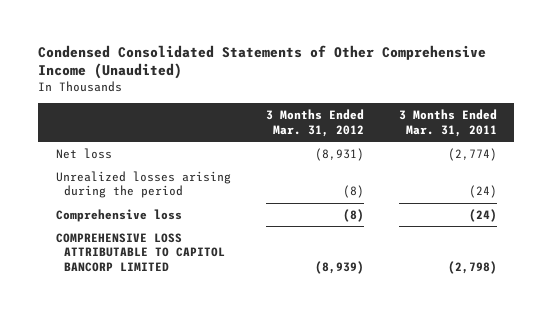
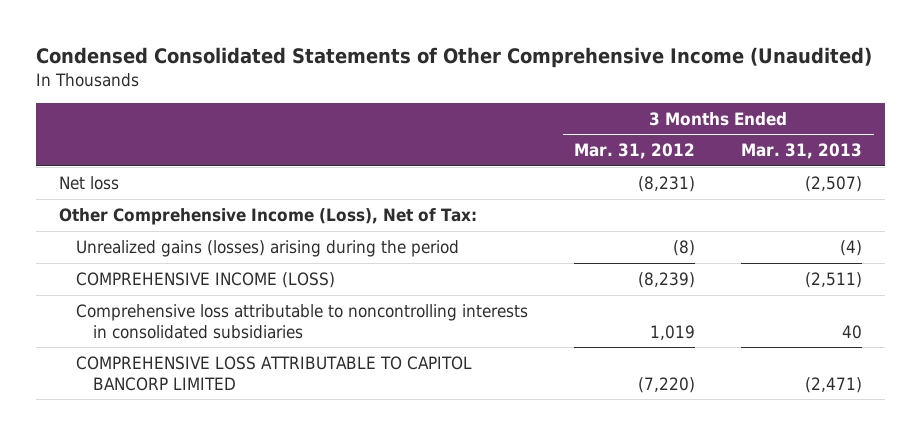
- | 3 Months Ended Mar. 31, 2012 | 3 Months Ended Mar. 31, 2011
+ | 3 Months Ended Mar. 31, 2012 | 3 Months Ended Mar. 31, 2013
- Net loss | (8,931) | (2,774)
- Unrealized losses arising during the period | (8) | (24)
- Comprehensive loss | (8) | (24)
- COMPREHENSIVE LOSS ATTRIBUTABLE TO CAPITOL BANCORP LIMITED | (8,939) | (2,798)
+ Net loss | (8,231) | (2,507)
+ Other Comprehensive Income (Loss), Net of Tax:
+ Unrealized gains (losses) arising during the period | (8) | (4)
+ COMPREHENSIVE INCOME (LOSS) | (8,239) | (2,511)
+ Comprehensive loss attributable to noncontrolling interests in consolidated subsidiaries | 1,019 | 40
+ COMPREHENSIVE LOSS ATTRIBUTABLE TO CAPITOL BANCORP LIMITED | (7,220) | (2,471)

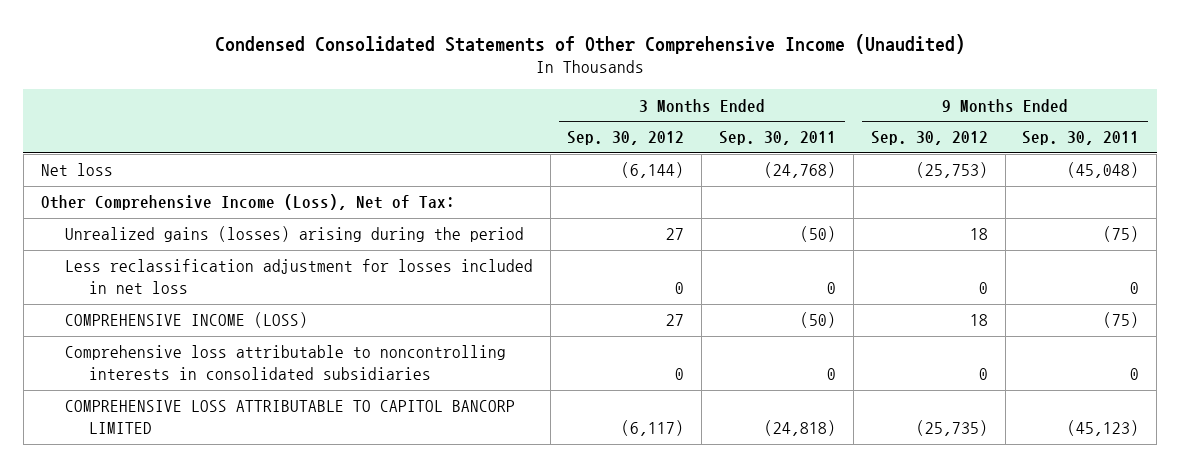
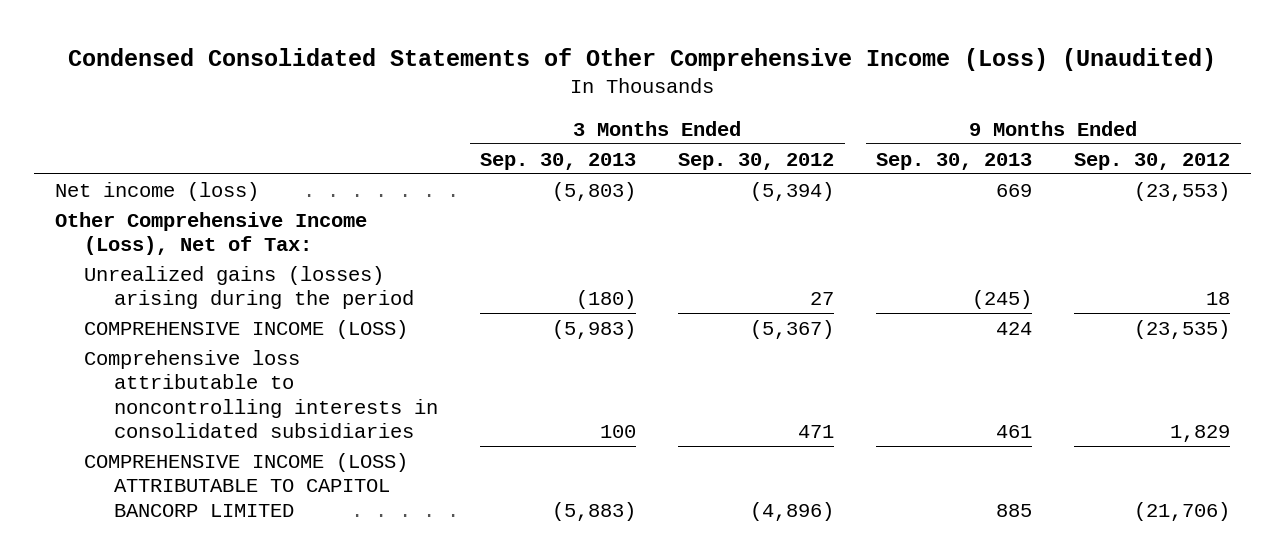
- Condensed Consolidated Statements of Other Comprehensive Income (Unaudited)
+ Condensed Consolidated Statements of Other Comprehensive Income (Loss) (Unaudited)
- | 3 Months Ended Sep. 30, 2012 | 3 Months Ended Sep. 30, 2011 | 9 Months Ended Sep. 30, 2012 | 9 Months Ended Sep. 30, 2011
+ | 3 Months Ended Sep. 30, 2013 | 3 Months Ended Sep. 30, 2012 | 9 Months Ended Sep. 30, 2013 | 9 Months Ended Sep. 30, 2012
- Net loss | (6,144) | (24,768) | (25,753) | (45,048)
+ Net income (loss) | (5,803) | (5,394) | 669 | (23,553)
- Less reclassification adjustment for losses included in net loss | 0 | 0 | 0 | 0
- COMPREHENSIVE INCOME (LOSS) | 27 | (50) | 18 | (75)
- Comprehensive loss attributable to noncontrolling interests in consolidated subsidiaries | 0 | 0 | 0 | 0
- COMPREHENSIVE LOSS ATTRIBUTABLE TO CAPITOL BANCORP LIMITED | (6,117) | (24,818) | (25,735) | (45,123)
+ COMPREHENSIVE INCOME (LOSS) | (5,983) | (5,367) | 424 | (23,535)
+ Comprehensive loss attributable to noncontrolling interests in consolidated subsidiaries | 100 | 471 | 461 | 1,829
+ COMPREHENSIVE INCOME (LOSS) ATTRIBUTABLE TO CAPITOL BANCORP LIMITED | (5,883) | (4,896) | 885 | (21,706)

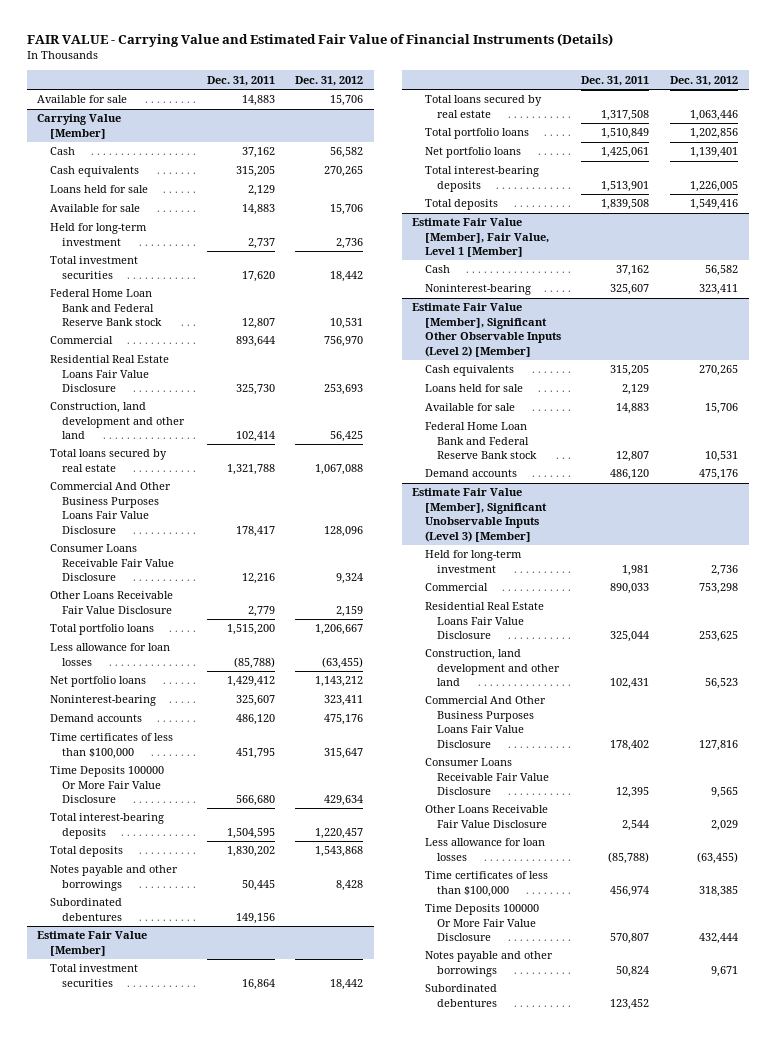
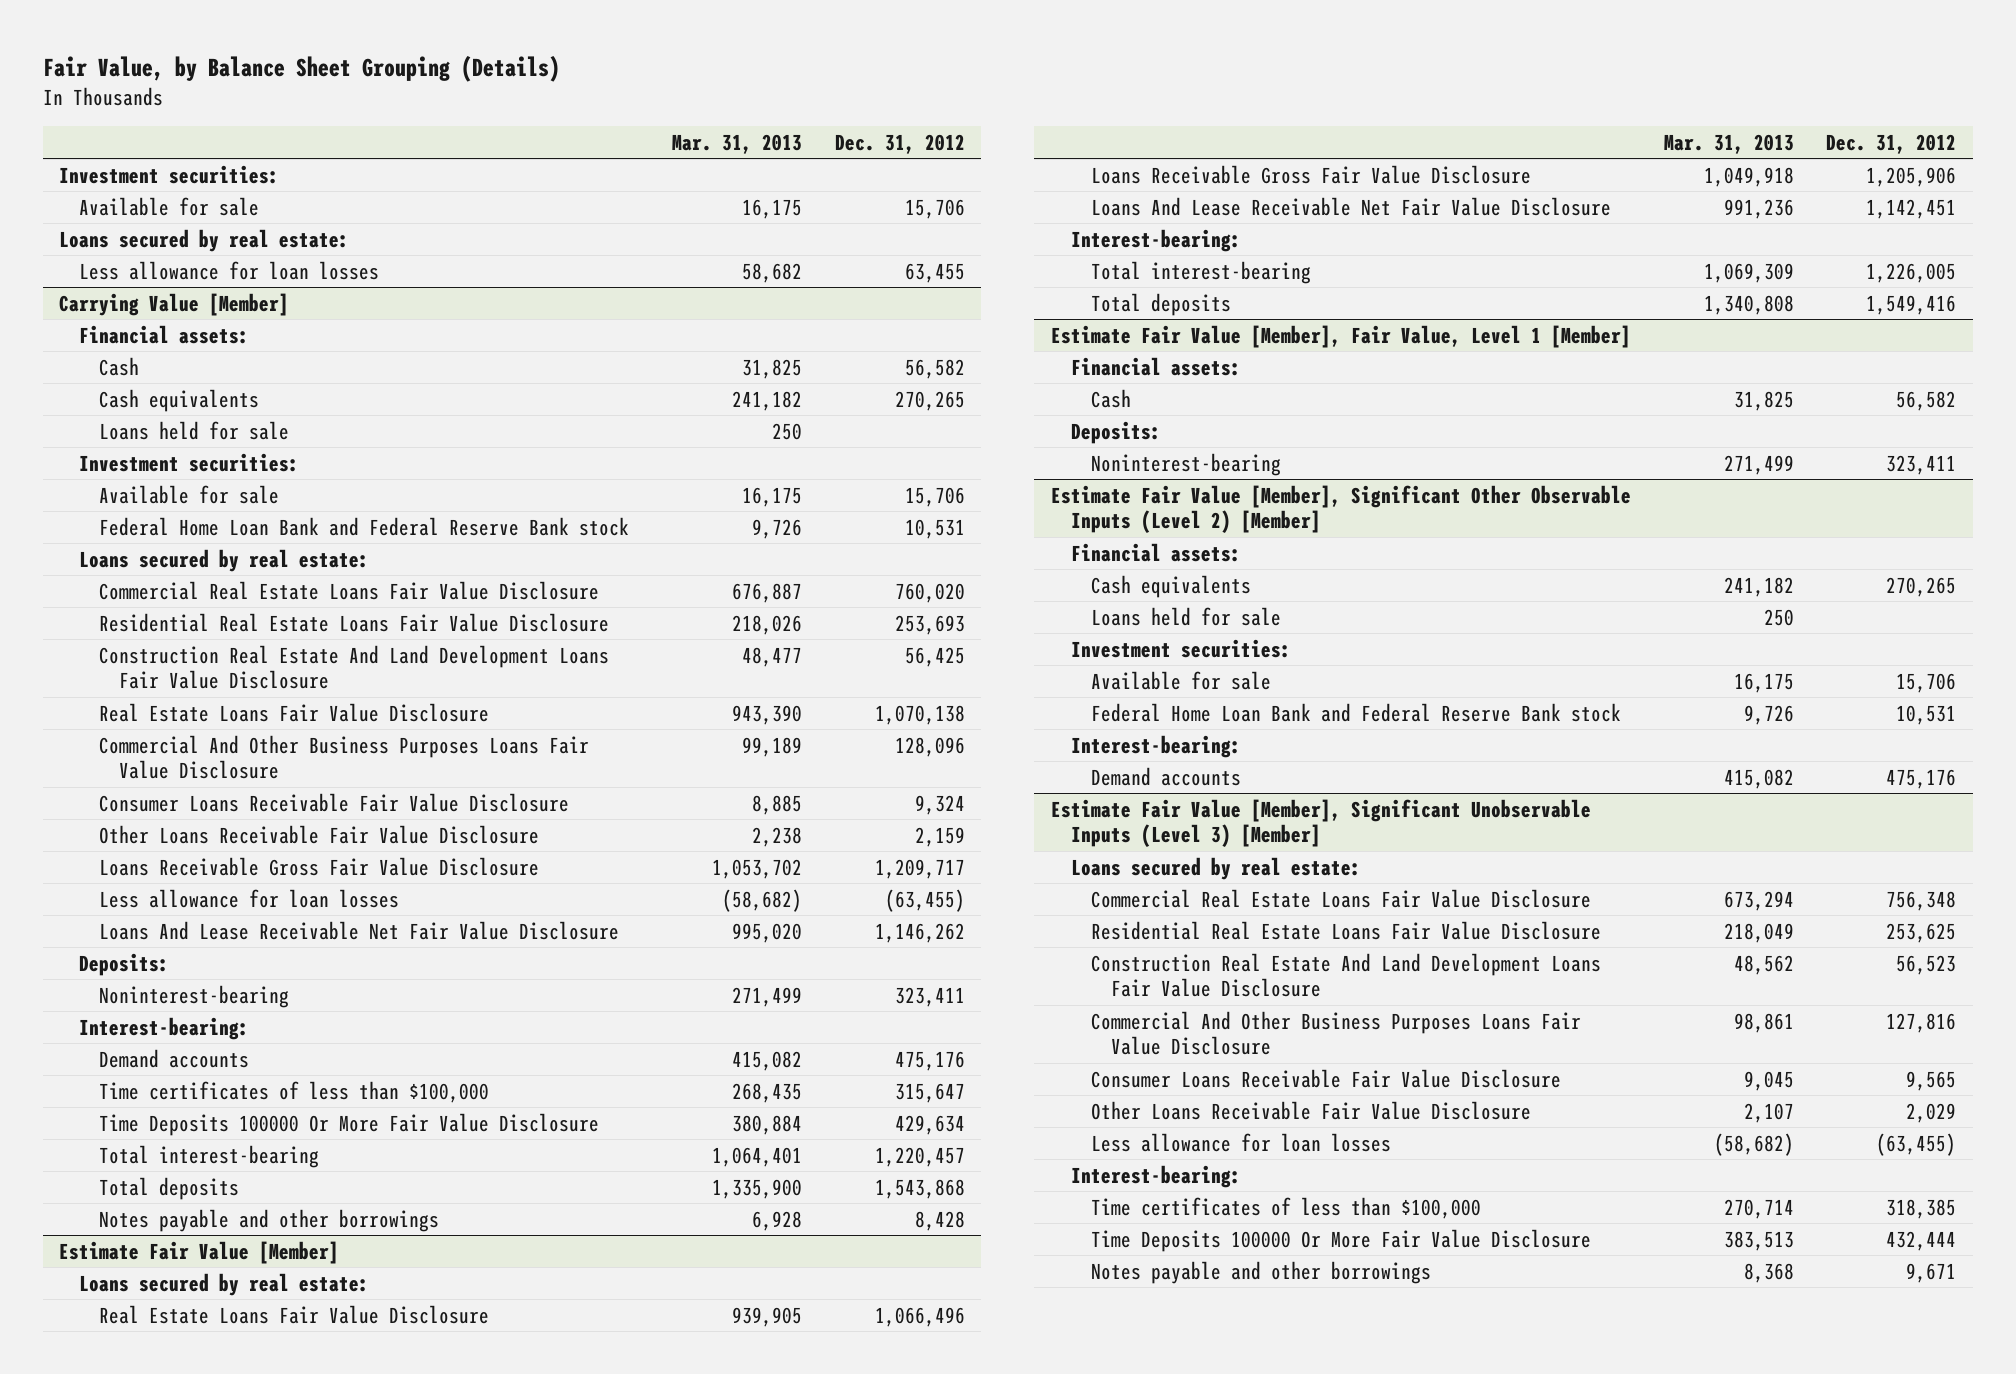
- FAIR VALUE - Carrying Value and Estimated Fair Value of Financial Instruments (Details)
+ Fair Value, by Balance Sheet Grouping (Details)
- | Dec. 31, 2011 | Dec. 31, 2012
+ | Mar. 31, 2013 | Dec. 31, 2012
+ Investment securities:
+ Loans secured by real estate:
+ Less allowance for loan losses | 58,682 | 63,455
@ Carrying Value [Member]
+ Financial assets:
+ Investment securities:
- Held for long-term investment | 2,737 | 2,736
- Total investment securities | 17,620 | 18,442
- Commercial | 893,644 | 756,970
+ Loans secured by real estate:
+ Commercial Real Estate Loans Fair Value Disclosure | 676,887 | 760,020
- Construction, land development and other land | 102,414 | 56,425
- Total loans secured by real estate | 1,321,788 | 1,067,088
+ Construction Real Estate And Land Development Loans Fair Value Disclosure | 48,477 | 56,425
+ Real Estate Loans Fair Value Disclosure | 943,390 | 1,070,138
- Total portfolio loans | 1,515,200 | 1,206,667
+ Loans Receivable Gross Fair Value Disclosure | 1,053,702 | 1,209,717
- Net portfolio loans | 1,429,412 | 1,143,212
+ Loans And Lease Receivable Net Fair Value Disclosure | 995,020 | 1,146,262
+ Deposits:
+ Interest-bearing:
- Total interest-bearing deposits | 1,504,595 | 1,220,457
+ Total interest-bearing | 1,064,401 | 1,220,457
- Subordinated debentures | 149,156 |
@ Estimate Fair Value [Member]
- Total investment securities | 16,864 | 18,442
- Total loans secured by real estate | 1,317,508 | 1,063,446
- Total portfolio loans | 1,510,849 | 1,202,856
- Net portfolio loans | 1,425,061 | 1,139,401
- Total interest-bearing deposits | 1,513,901 | 1,226,005
+ Loans secured by real estate:
+ Real Estate Loans Fair Value Disclosure | 939,905 | 1,066,496
+ Loans Receivable Gross Fair Value Disclosure | 1,049,918 | 1,205,906
+ Loans And Lease Receivable Net Fair Value Disclosure | 991,236 | 1,142,451
+ Interest-bearing:
+ Total interest-bearing | 1,069,309 | 1,226,005
@ Estimate Fair Value [Member], Fair Value, Level 1 [Member]
+ Financial assets:
+ Deposits:
@ Estimate Fair Value [Member], Significant Other Observable Inputs (Level 2) [Member]
+ Financial assets:
+ Investment securities:
+ Interest-bearing:
@ Estimate Fair Value [Member], Significant Unobservable Inputs (Level 3) [Member]
- Held for long-term investment | 1,981 | 2,736
- Commercial | 890,033 | 753,298
+ Loans secured by real estate:
+ Commercial Real Estate Loans Fair Value Disclosure | 673,294 | 756,348
- Construction, land development and other land | 102,431 | 56,523
+ Construction Real Estate And Land Development Loans Fair Value Disclosure | 48,562 | 56,523
+ Interest-bearing:
- Subordinated debentures | 123,452 |

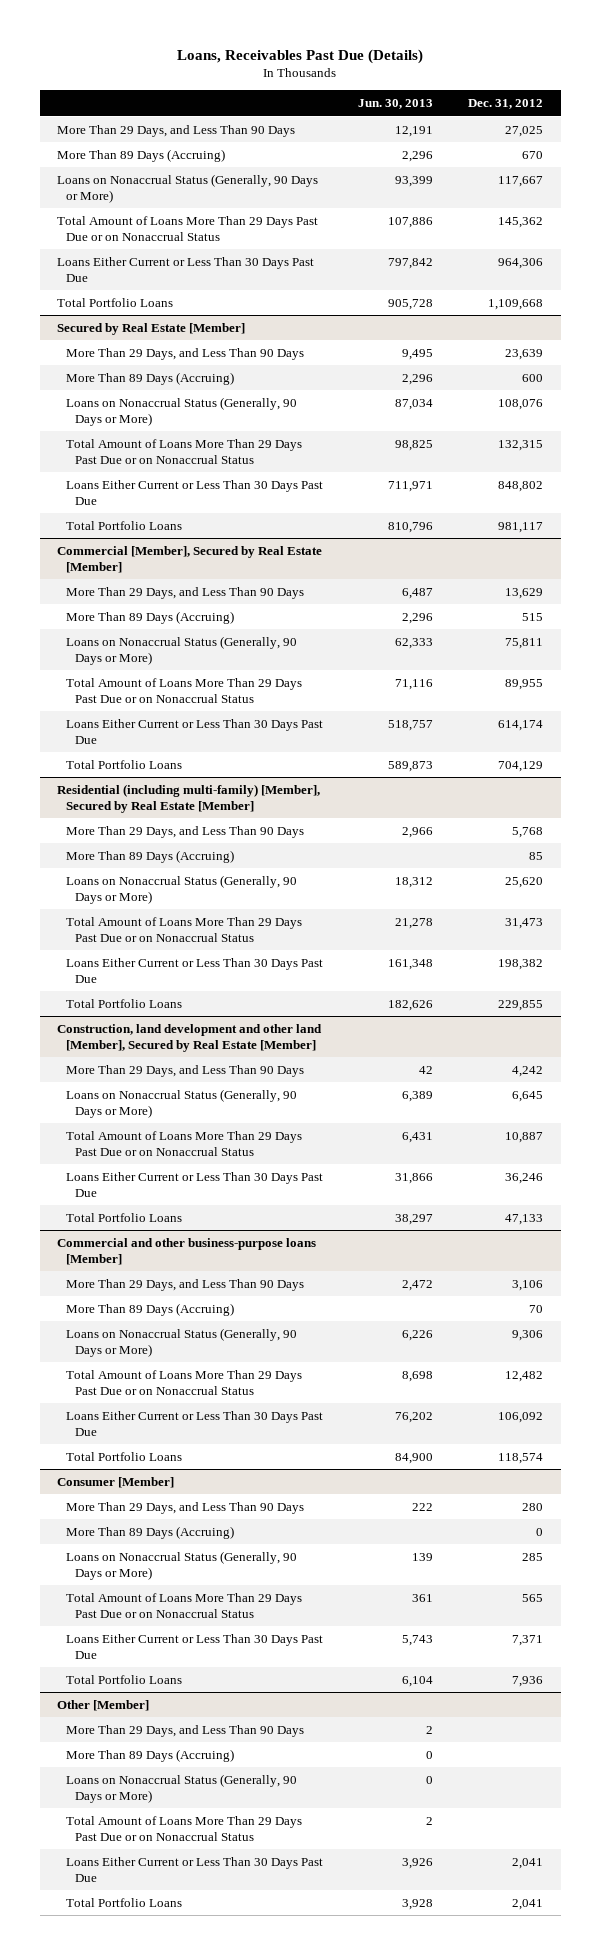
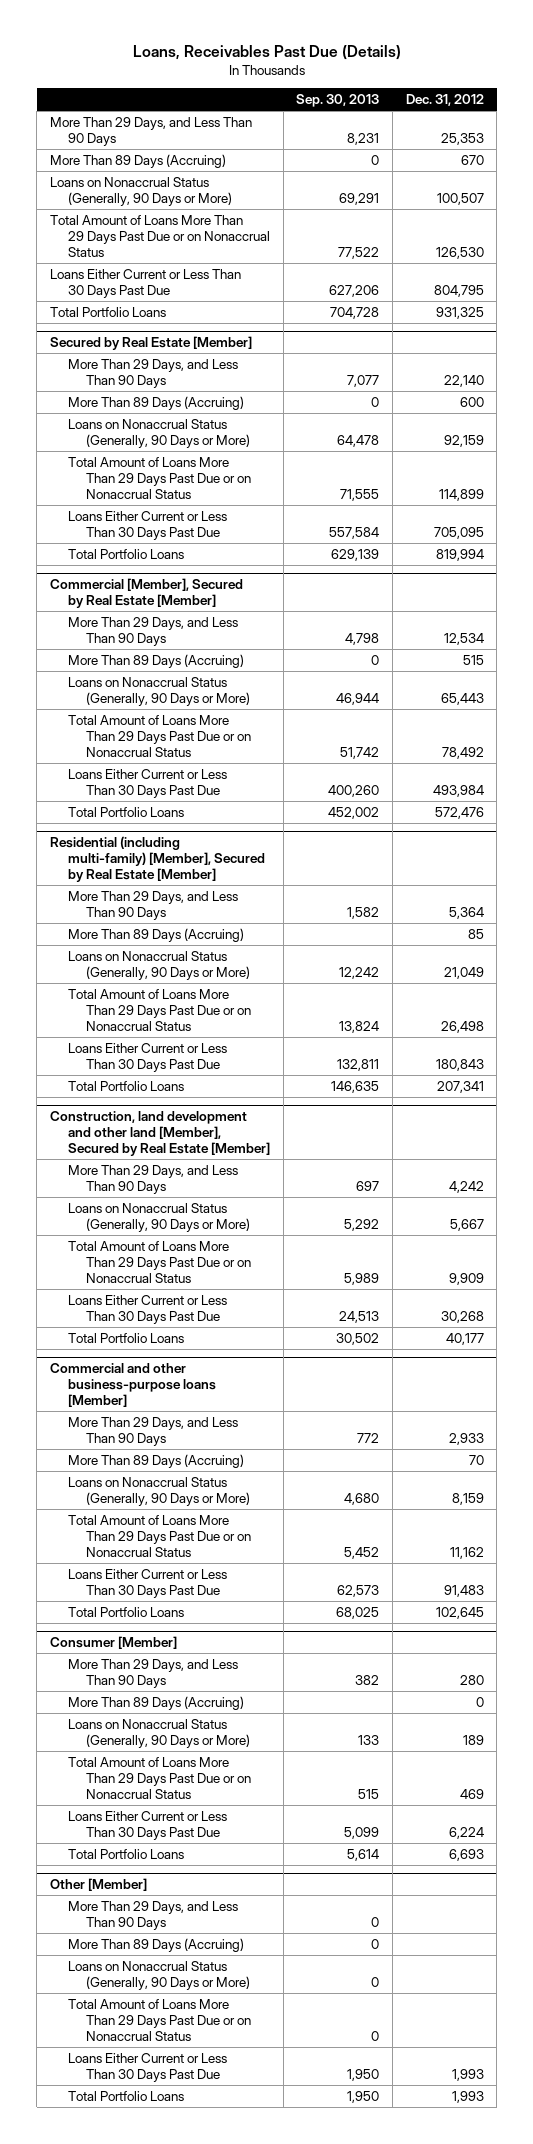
- | Jun. 30, 2013 | Dec. 31, 2012
+ | Sep. 30, 2013 | Dec. 31, 2012
- More Than 29 Days, and Less Than 90 Days | 12,191 | 27,025
+ More Than 29 Days, and Less Than 90 Days | 8,231 | 25,353
- Loans on Nonaccrual Status (Generally, 90 Days or More) | 93,399 | 117,667
- Total Amount of Loans More Than 29 Days Past Due or on Nonaccrual Status | 107,886 | 145,362
- Loans Either Current or Less Than 30 Days Past Due | 797,842 | 964,306
- Total Portfolio Loans | 905,728 | 1,109,668
+ Loans on Nonaccrual Status (Generally, 90 Days or More) | 69,291 | 100,507
+ Total Amount of Loans More Than 29 Days Past Due or on Nonaccrual Status | 77,522 | 126,530
+ Loans Either Current or Less Than 30 Days Past Due | 627,206 | 804,795
+ Total Portfolio Loans | 704,728 | 931,325
@ Secured by Real Estate [Member]
- More Than 29 Days, and Less Than 90 Days | 9,495 | 23,639
+ More Than 29 Days, and Less Than 90 Days | 7,077 | 22,140
- Loans on Nonaccrual Status (Generally, 90 Days or More) | 87,034 | 108,076
- Total Amount of Loans More Than 29 Days Past Due or on Nonaccrual Status | 98,825 | 132,315
- Loans Either Current or Less Than 30 Days Past Due | 711,971 | 848,802
- Total Portfolio Loans | 810,796 | 981,117
+ Loans on Nonaccrual Status (Generally, 90 Days or More) | 64,478 | 92,159
+ Total Amount of Loans More Than 29 Days Past Due or on Nonaccrual Status | 71,555 | 114,899
+ Loans Either Current or Less Than 30 Days Past Due | 557,584 | 705,095
+ Total Portfolio Loans | 629,139 | 819,994
@ Commercial [Member], Secured by Real Estate [Member]
- More Than 29 Days, and Less Than 90 Days | 6,487 | 13,629
+ More Than 29 Days, and Less Than 90 Days | 4,798 | 12,534
- Loans on Nonaccrual Status (Generally, 90 Days or More) | 62,333 | 75,811
- Total Amount of Loans More Than 29 Days Past Due or on Nonaccrual Status | 71,116 | 89,955
- Loans Either Current or Less Than 30 Days Past Due | 518,757 | 614,174
- Total Portfolio Loans | 589,873 | 704,129
+ Loans on Nonaccrual Status (Generally, 90 Days or More) | 46,944 | 65,443
+ Total Amount of Loans More Than 29 Days Past Due or on Nonaccrual Status | 51,742 | 78,492
+ Loans Either Current or Less Than 30 Days Past Due | 400,260 | 493,984
+ Total Portfolio Loans | 452,002 | 572,476
@ Residential (including multi-family) [Member], Secured by Real Estate [Member]
- More Than 29 Days, and Less Than 90 Days | 2,966 | 5,768
+ More Than 29 Days, and Less Than 90 Days | 1,582 | 5,364
- Loans on Nonaccrual Status (Generally, 90 Days or More) | 18,312 | 25,620
- Total Amount of Loans More Than 29 Days Past Due or on Nonaccrual Status | 21,278 | 31,473
- Loans Either Current or Less Than 30 Days Past Due | 161,348 | 198,382
- Total Portfolio Loans | 182,626 | 229,855
+ Loans on Nonaccrual Status (Generally, 90 Days or More) | 12,242 | 21,049
+ Total Amount of Loans More Than 29 Days Past Due or on Nonaccrual Status | 13,824 | 26,498
+ Loans Either Current or Less Than 30 Days Past Due | 132,811 | 180,843
+ Total Portfolio Loans | 146,635 | 207,341
@ Construction, land development and other land [Member], Secured by Real Estate [Member]
- Loans on Nonaccrual Status (Generally, 90 Days or More) | 6,389 | 6,645
- Total Amount of Loans More Than 29 Days Past Due or on Nonaccrual Status | 6,431 | 10,887
- Loans Either Current or Less Than 30 Days Past Due | 31,866 | 36,246
- Total Portfolio Loans | 38,297 | 47,133
+ Loans on Nonaccrual Status (Generally, 90 Days or More) | 5,292 | 5,667
+ Total Amount of Loans More Than 29 Days Past Due or on Nonaccrual Status | 5,989 | 9,909
+ Loans Either Current or Less Than 30 Days Past Due | 24,513 | 30,268
+ Total Portfolio Loans | 30,502 | 40,177
@ Commercial and other business-purpose loans [Member]
- More Than 29 Days, and Less Than 90 Days | 2,472 | 3,106
+ More Than 29 Days, and Less Than 90 Days | 772 | 2,933
- Loans on Nonaccrual Status (Generally, 90 Days or More) | 6,226 | 9,306
- Total Amount of Loans More Than 29 Days Past Due or on Nonaccrual Status | 8,698 | 12,482
- Loans Either Current or Less Than 30 Days Past Due | 76,202 | 106,092
- Total Portfolio Loans | 84,900 | 118,574
+ Loans on Nonaccrual Status (Generally, 90 Days or More) | 4,680 | 8,159
+ Total Amount of Loans More Than 29 Days Past Due or on Nonaccrual Status | 5,452 | 11,162
+ Loans Either Current or Less Than 30 Days Past Due | 62,573 | 91,483
+ Total Portfolio Loans | 68,025 | 102,645
@ Consumer [Member]
- Loans on Nonaccrual Status (Generally, 90 Days or More) | 139 | 285
- Total Amount of Loans More Than 29 Days Past Due or on Nonaccrual Status | 361 | 565
- Loans Either Current or Less Than 30 Days Past Due | 5,743 | 7,371
- Total Portfolio Loans | 6,104 | 7,936
+ Loans on Nonaccrual Status (Generally, 90 Days or More) | 133 | 189
+ Total Amount of Loans More Than 29 Days Past Due or on Nonaccrual Status | 515 | 469
+ Loans Either Current or Less Than 30 Days Past Due | 5,099 | 6,224
+ Total Portfolio Loans | 5,614 | 6,693
@ Other [Member]
- Loans Either Current or Less Than 30 Days Past Due | 3,926 | 2,041
- Total Portfolio Loans | 3,928 | 2,041
+ Loans Either Current or Less Than 30 Days Past Due | 1,950 | 1,993
+ Total Portfolio Loans | 1,950 | 1,993

